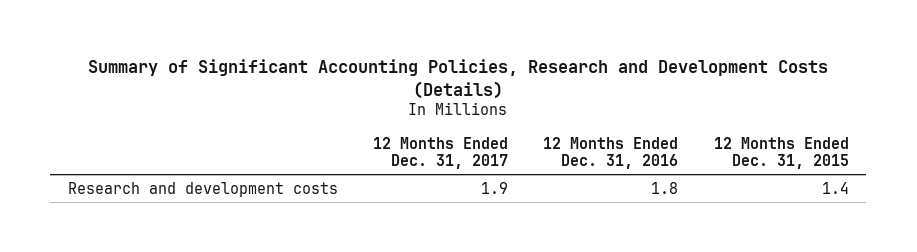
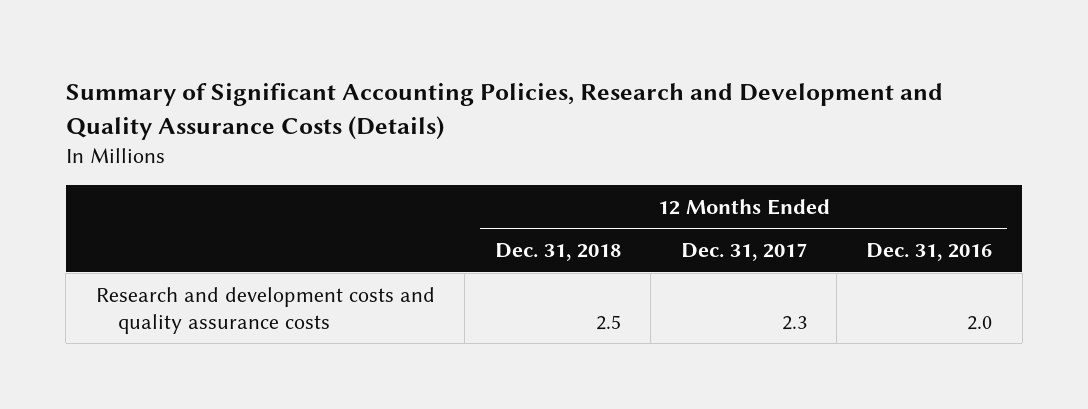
- Summary of Significant Accounting Policies, Research and Development Costs (Details)
+ Summary of Significant Accounting Policies, Research and Development and Quality Assurance Costs (Details)
- | 12 Months Ended Dec. 31, 2017 | 12 Months Ended Dec. 31, 2016 | 12 Months Ended Dec. 31, 2015
+ | 12 Months Ended Dec. 31, 2018 | 12 Months Ended Dec. 31, 2017 | 12 Months Ended Dec. 31, 2016
- Research and development costs | 1.9 | 1.8 | 1.4
+ Research and development costs and quality assurance costs | 2.5 | 2.3 | 2.0

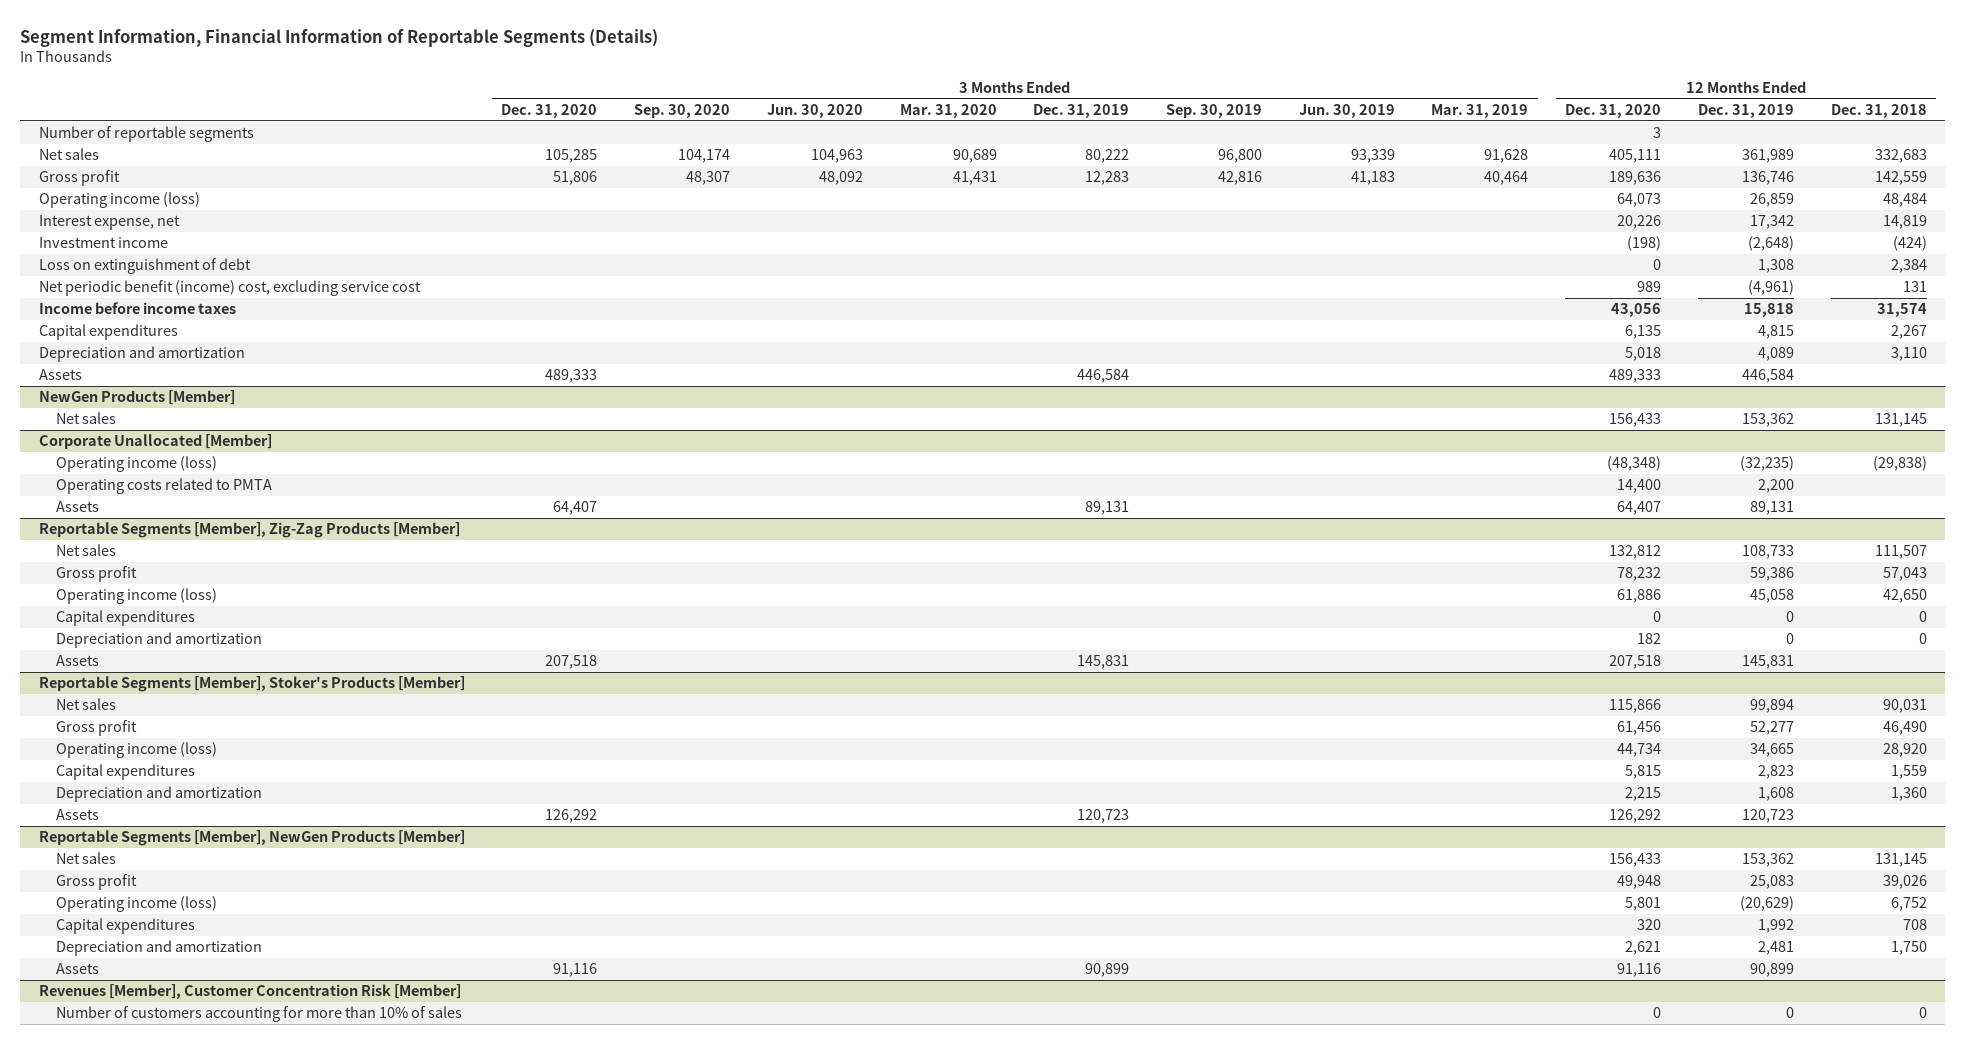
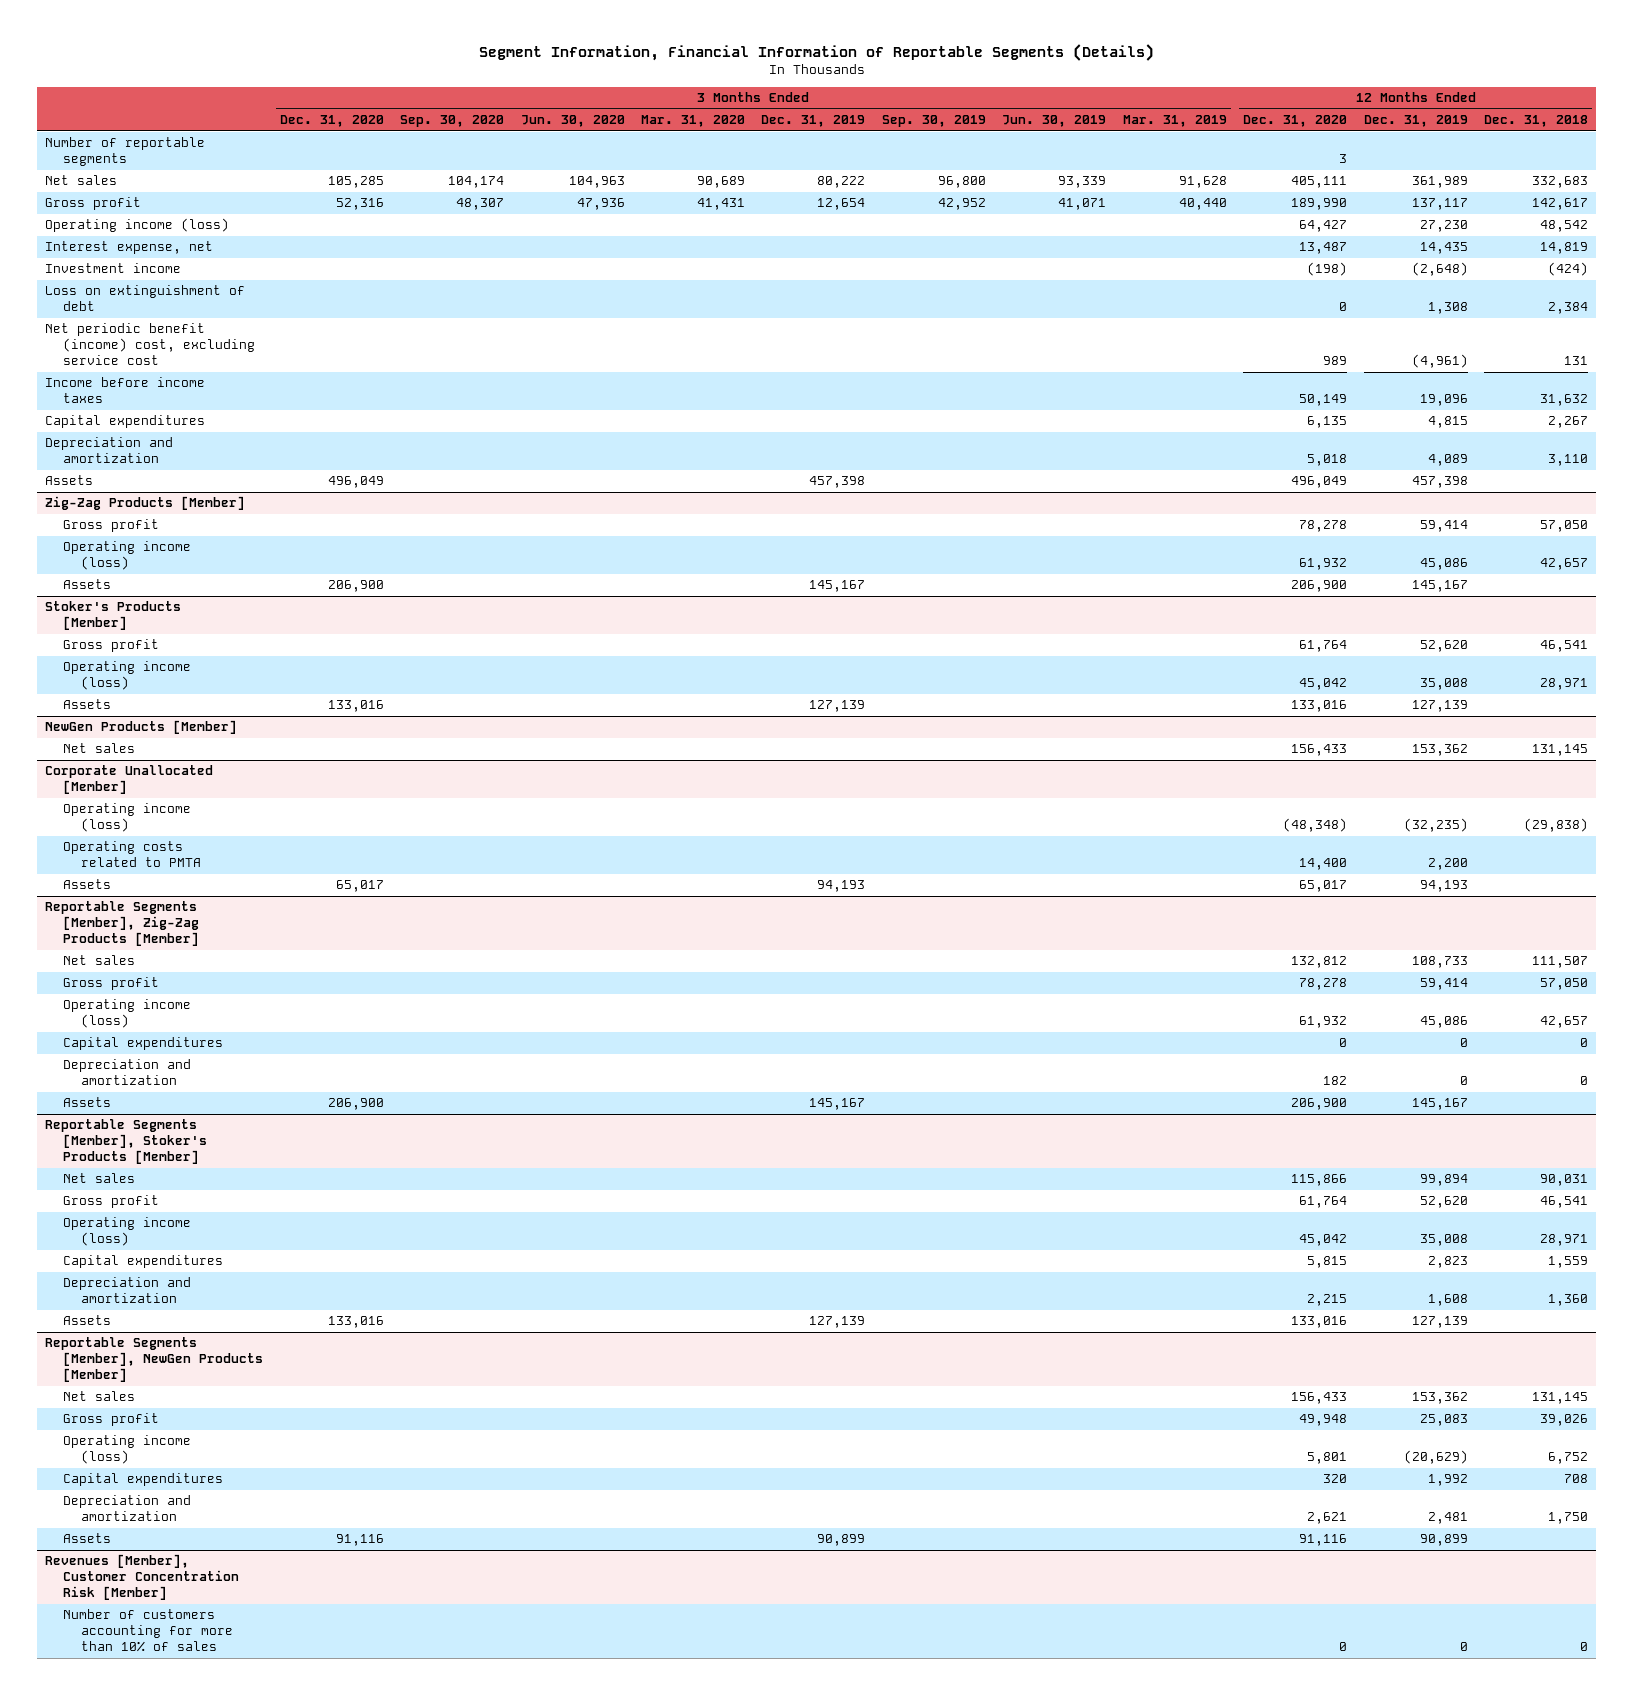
- Gross profit | 51,806 | 48,307 | 48,092 | 41,431 | 12,283 | 42,816 | 41,183 | 40,464 | 189,636 | 136,746 | 142,559
- Operating income (loss) | | | | | | | | | 64,073 | 26,859 | 48,484
- Interest expense, net | | | | | | | | | 20,226 | 17,342 | 14,819
+ Gross profit | 52,316 | 48,307 | 47,936 | 41,431 | 12,654 | 42,952 | 41,071 | 40,440 | 189,990 | 137,117 | 142,617
+ Operating income (loss) | | | | | | | | | 64,427 | 27,230 | 48,542
+ Interest expense, net | | | | | | | | | 13,487 | 14,435 | 14,819
- Income before income taxes | | | | | | | | | 43,056 | 15,818 | 31,574
+ Income before income taxes | | | | | | | | | 50,149 | 19,096 | 31,632
- Assets | 489,333 | | | | 446,584 | | | | 489,333 | 446,584 |
+ Assets | 496,049 | | | | 457,398 | | | | 496,049 | 457,398 |
+ Zig-Zag Products [Member]
+ Gross profit | | | | | | | | | 78,278 | 59,414 | 57,050
+ Operating income (loss) | | | | | | | | | 61,932 | 45,086 | 42,657
+ Assets | 206,900 | | | | 145,167 | | | | 206,900 | 145,167 |
+ Stoker's Products [Member]
+ Gross profit | | | | | | | | | 61,764 | 52,620 | 46,541
+ Operating income (loss) | | | | | | | | | 45,042 | 35,008 | 28,971
+ Assets | 133,016 | | | | 127,139 | | | | 133,016 | 127,139 |
@ Corporate Unallocated [Member]
- Assets | 64,407 | | | | 89,131 | | | | 64,407 | 89,131 |
+ Assets | 65,017 | | | | 94,193 | | | | 65,017 | 94,193 |
@ Reportable Segments [Member], Zig-Zag Products [Member]
- Gross profit | | | | | | | | | 78,232 | 59,386 | 57,043
- Operating income (loss) | | | | | | | | | 61,886 | 45,058 | 42,650
+ Gross profit | | | | | | | | | 78,278 | 59,414 | 57,050
+ Operating income (loss) | | | | | | | | | 61,932 | 45,086 | 42,657
- Assets | 207,518 | | | | 145,831 | | | | 207,518 | 145,831 |
+ Assets | 206,900 | | | | 145,167 | | | | 206,900 | 145,167 |
@ Reportable Segments [Member], Stoker's Products [Member]
- Gross profit | | | | | | | | | 61,456 | 52,277 | 46,490
- Operating income (loss) | | | | | | | | | 44,734 | 34,665 | 28,920
+ Gross profit | | | | | | | | | 61,764 | 52,620 | 46,541
+ Operating income (loss) | | | | | | | | | 45,042 | 35,008 | 28,971
- Assets | 126,292 | | | | 120,723 | | | | 126,292 | 120,723 |
+ Assets | 133,016 | | | | 127,139 | | | | 133,016 | 127,139 |

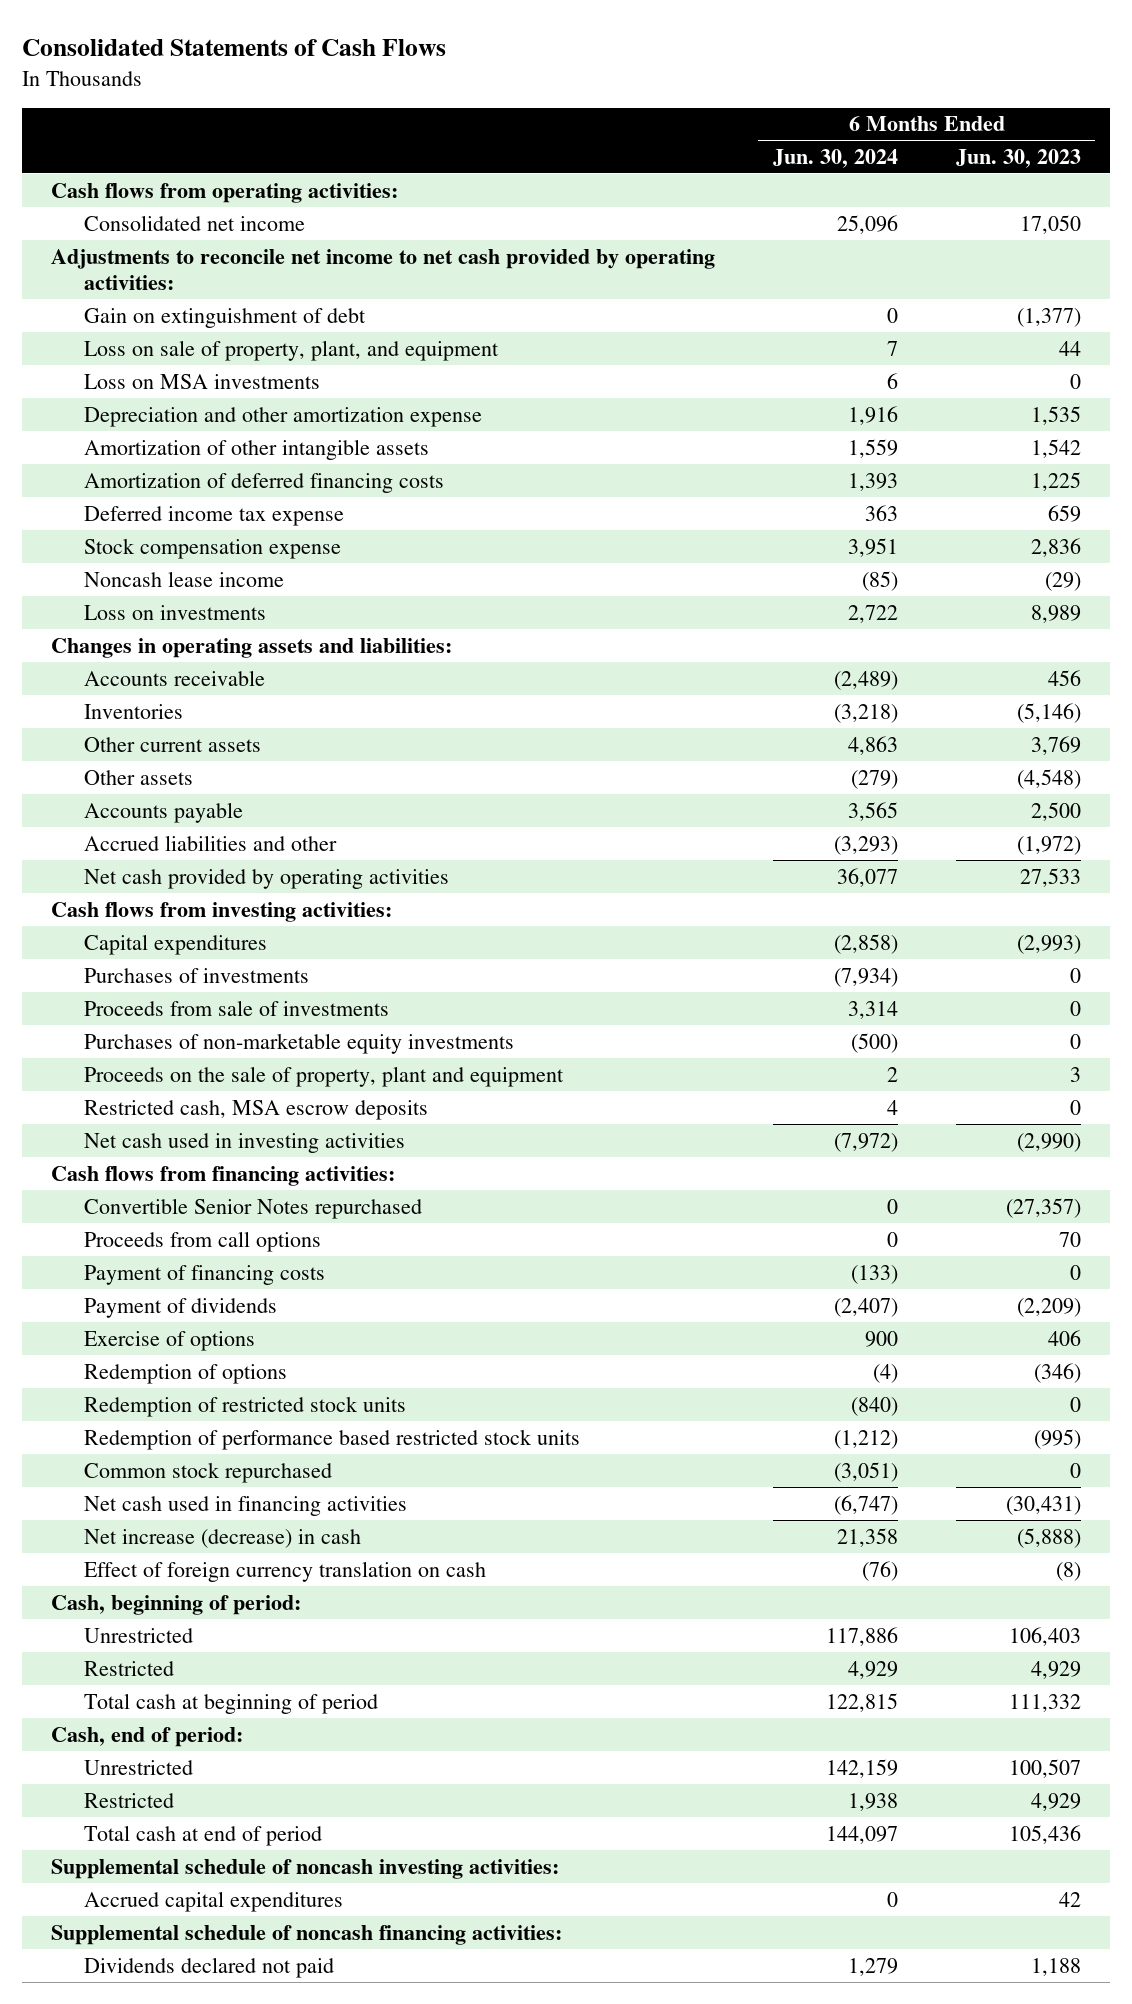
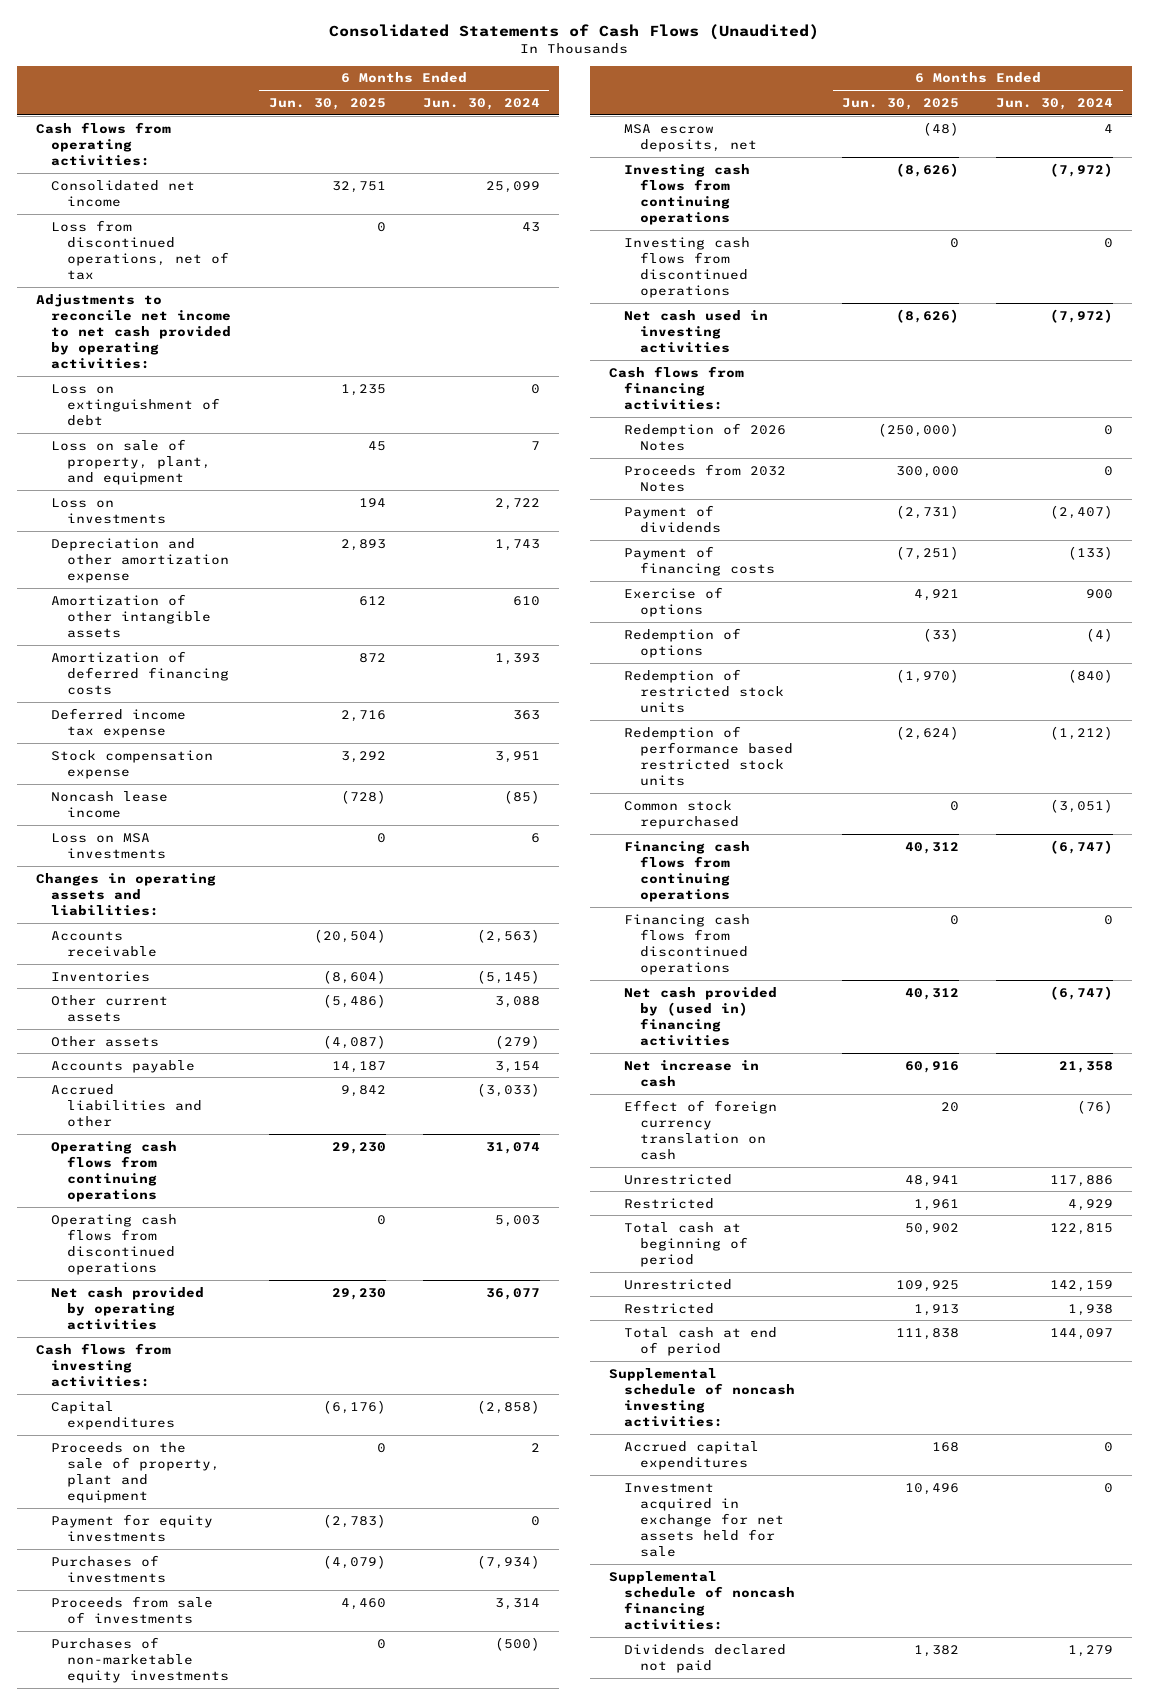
- Consolidated Statements of Cash Flows
+ Consolidated Statements of Cash Flows (Unaudited)
- | 6 Months Ended Jun. 30, 2024 | 6 Months Ended Jun. 30, 2023
+ | 6 Months Ended Jun. 30, 2025 | 6 Months Ended Jun. 30, 2024
- Consolidated net income | 25,096 | 17,050
+ Consolidated net income | 32,751 | 25,099
+ Loss from discontinued operations, net of tax | 0 | 43
- Gain on extinguishment of debt | 0 | (1,377)
+ Loss on extinguishment of debt | 1,235 | 0
- Depreciation and other amortization expense | 1,916 | 1,535
- Amortization of other intangible assets | 1,559 | 1,542
moved up: Loss on investments | 194 | 2,722
+ Depreciation and other amortization expense | 2,893 | 1,743
+ Amortization of other intangible assets | 612 | 610
moved down: Loss on MSA investments | 0 | 6
- Accounts receivable | (2,489) | 456
- Inventories | (3,218) | (5,146)
- Other current assets | 4,863 | 3,769
+ Accounts receivable | (20,504) | (2,563)
+ Inventories | (8,604) | (5,145)
+ Other current assets | (5,486) | 3,088
- Accounts payable | 3,565 | 2,500
- Accrued liabilities and other | (3,293) | (1,972)
+ Accounts payable | 14,187 | 3,154
+ Accrued liabilities and other | 9,842 | (3,033)
+ Operating cash flows from continuing operations | 29,230 | 31,074
+ Operating cash flows from discontinued operations | 0 | 5,003
moved up: Proceeds on the sale of property, plant and equipment | 0 | 2
+ Payment for equity investments | (2,783) | 0
- Restricted cash, MSA escrow deposits | 4 | 0
+ MSA escrow deposits, net | (48) | 4
+ Investing cash flows from continuing operations | (8,626) | (7,972)
+ Investing cash flows from discontinued operations | 0 | 0
- Convertible Senior Notes repurchased | 0 | (27,357)
- Proceeds from call options | 0 | 70
+ Redemption of 2026 Notes | (250,000) | 0
+ Proceeds from 2032 Notes | 300,000 | 0
moved down: Payment of financing costs | (7,251) | (133)
- Net cash used in financing activities | (6,747) | (30,431)
- Net increase (decrease) in cash | 21,358 | (5,888)
+ Financing cash flows from continuing operations | 40,312 | (6,747)
+ Financing cash flows from discontinued operations | 0 | 0
+ Net cash provided by (used in) financing activities | 40,312 | (6,747)
+ Net increase in cash | 60,916 | 21,358
- Cash, beginning of period:
- Cash, end of period:
+ Investment acquired in exchange for net assets held for sale | 10,496 | 0

